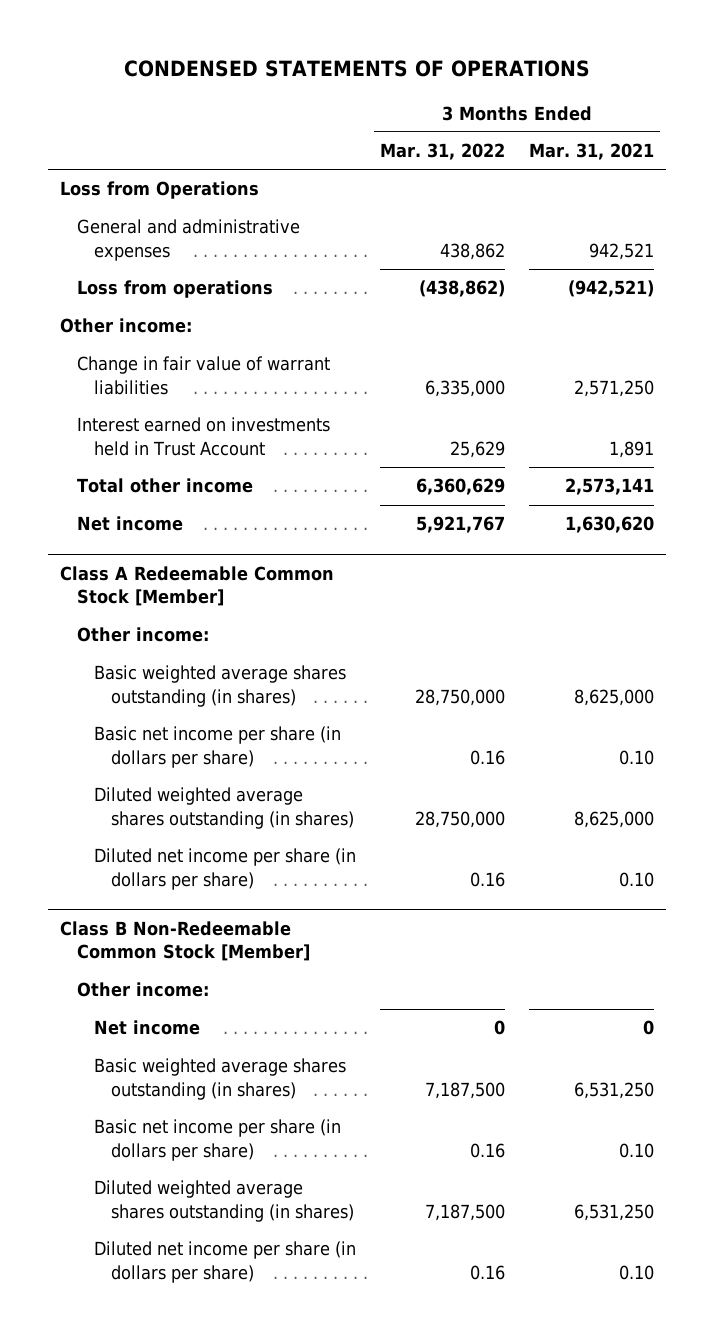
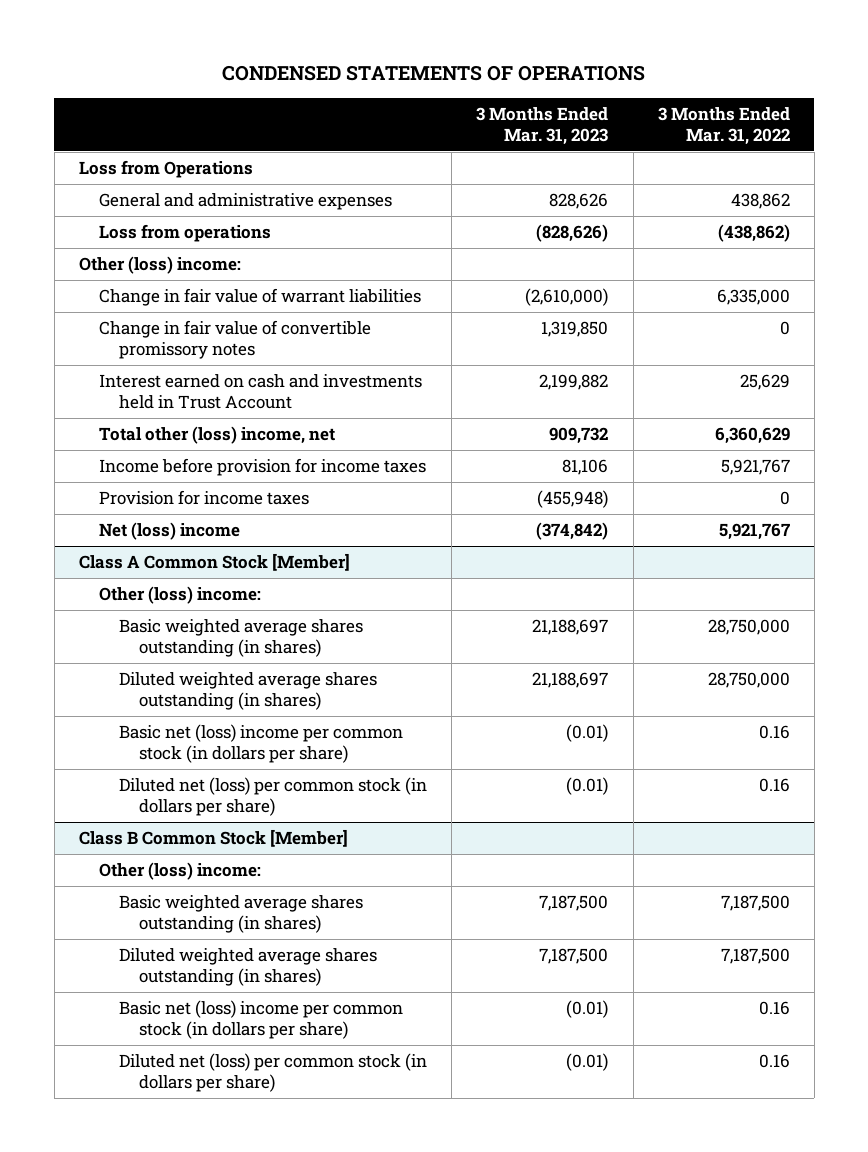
- | 3 Months Ended Mar. 31, 2022 | 3 Months Ended Mar. 31, 2021
+ | 3 Months Ended Mar. 31, 2023 | 3 Months Ended Mar. 31, 2022
- Other income:
+ Other (loss) income:
- Interest earned on investments held in Trust Account | 25,629 | 1,891
- Total other income | 6,360,629 | 2,573,141
- Net income | 5,921,767 | 1,630,620
- Class A Redeemable Common Stock [Member]
- Other income:
+ Change in fair value of convertible promissory notes | 1,319,850 | 0
+ Interest earned on cash and investments held in Trust Account | 2,199,882 | 25,629
+ Total other (loss) income, net | 909,732 | 6,360,629
+ Income before provision for income taxes | 81,106 | 5,921,767
+ Provision for income taxes | (455,948) | 0
+ Net (loss) income | (374,842) | 5,921,767
+ Class A Common Stock [Member]
+ Other (loss) income:
- Basic net income per share (in dollars per share) | 0.16 | 0.10
- Diluted net income per share (in dollars per share) | 0.16 | 0.10
- Class B Non-Redeemable Common Stock [Member]
- Other income:
- Net income | 0 | 0
+ Basic net (loss) income per common stock (in dollars per share) | (0.01) | 0.16
+ Diluted net (loss) per common stock (in dollars per share) | (0.01) | 0.16
+ Class B Common Stock [Member]
+ Other (loss) income:
- Basic net income per share (in dollars per share) | 0.16 | 0.10
- Diluted net income per share (in dollars per share) | 0.16 | 0.10
+ Basic net (loss) income per common stock (in dollars per share) | (0.01) | 0.16
+ Diluted net (loss) per common stock (in dollars per share) | (0.01) | 0.16

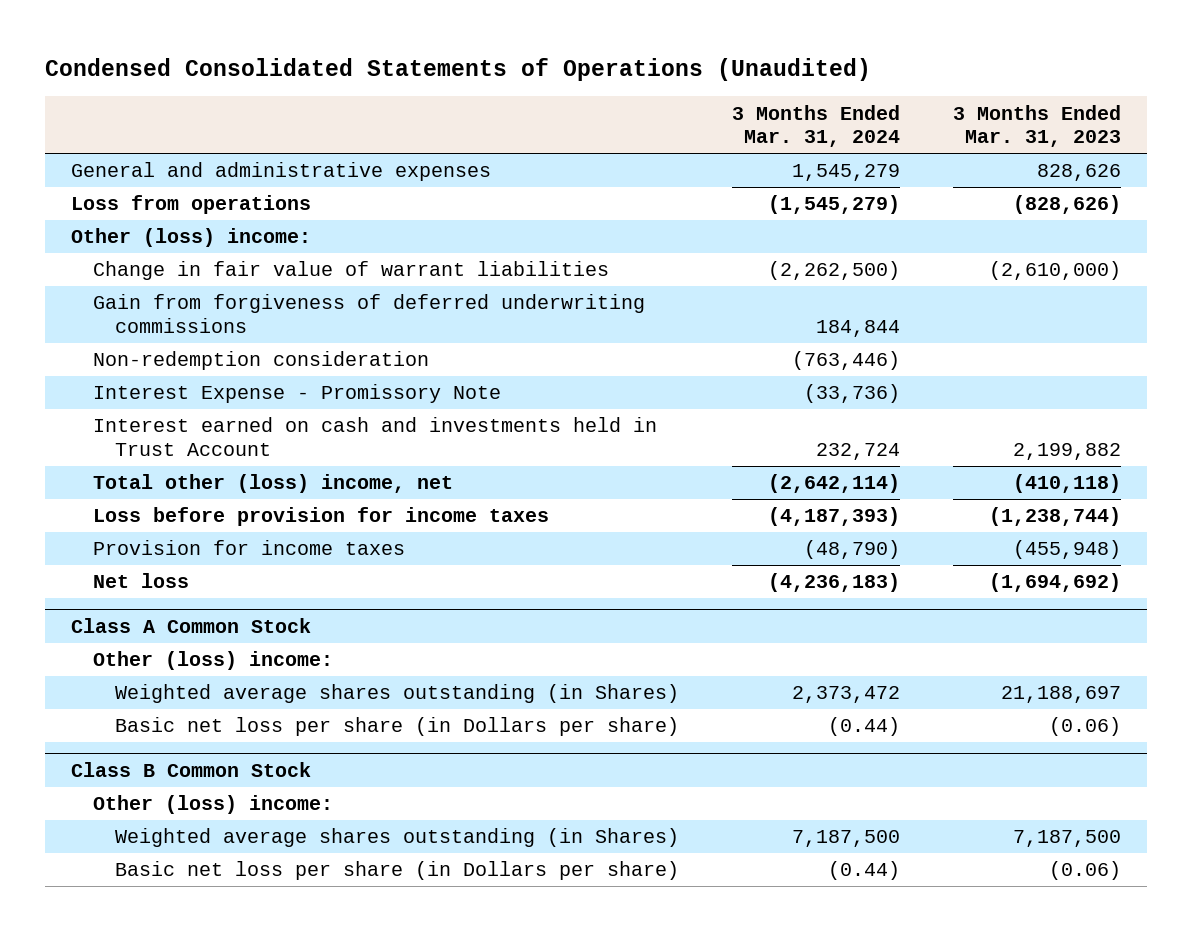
- CONDENSED STATEMENTS OF OPERATIONS
+ Condensed Consolidated Statements of Operations (Unaudited)
- | 3 Months Ended Mar. 31, 2023 | 3 Months Ended Mar. 31, 2022
+ | 3 Months Ended Mar. 31, 2024 | 3 Months Ended Mar. 31, 2023
- Loss from Operations
- Change in fair value of convertible promissory notes | 1,319,850 | 0
+ Gain from forgiveness of deferred underwriting commissions | 184,844 |
+ Non-redemption consideration | (763,446) |
+ Interest Expense - Promissory Note | (33,736) |
- Total other (loss) income, net | 909,732 | 6,360,629
- Income before provision for income taxes | 81,106 | 5,921,767
+ Total other (loss) income, net | (2,642,114) | (410,118)
+ Loss before provision for income taxes | (4,187,393) | (1,238,744)
- Net (loss) income | (374,842) | 5,921,767
- Class A Common Stock [Member]
+ Net loss | (4,236,183) | (1,694,692)
+ Class A Common Stock
- Basic weighted average shares outstanding (in shares) | 21,188,697 | 28,750,000
- Diluted weighted average shares outstanding (in shares) | 21,188,697 | 28,750,000
- Basic net (loss) income per common stock (in dollars per share) | (0.01) | 0.16
- Diluted net (loss) per common stock (in dollars per share) | (0.01) | 0.16
- Class B Common Stock [Member]
+ Weighted average shares outstanding (in Shares) | 2,373,472 | 21,188,697
+ Basic net loss per share (in Dollars per share) | (0.44) | (0.06)
+ Class B Common Stock
- Basic weighted average shares outstanding (in shares) | 7,187,500 | 7,187,500
- Diluted weighted average shares outstanding (in shares) | 7,187,500 | 7,187,500
- Basic net (loss) income per common stock (in dollars per share) | (0.01) | 0.16
- Diluted net (loss) per common stock (in dollars per share) | (0.01) | 0.16
+ Weighted average shares outstanding (in Shares) | 7,187,500 | 7,187,500
+ Basic net loss per share (in Dollars per share) | (0.44) | (0.06)

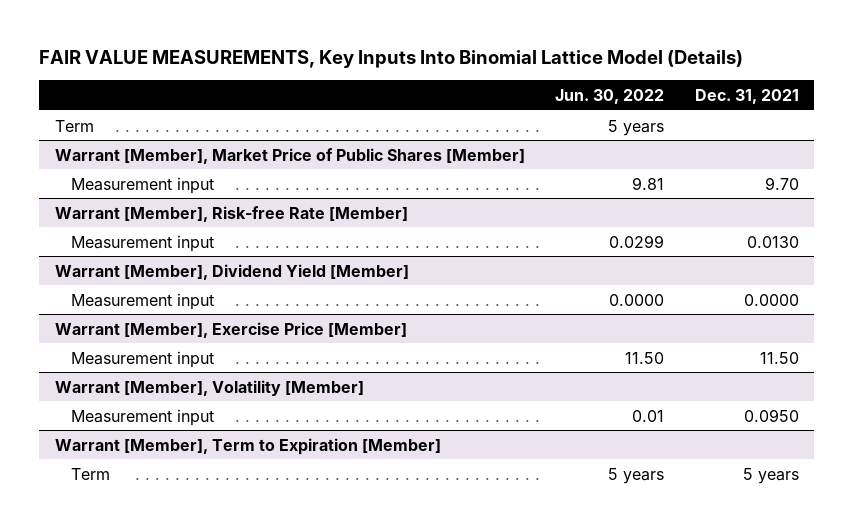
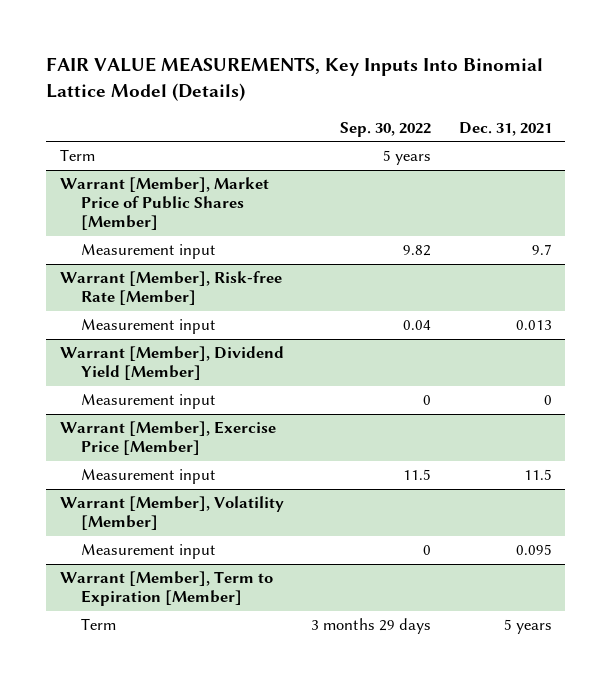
- | Jun. 30, 2022 | Dec. 31, 2021
+ | Sep. 30, 2022 | Dec. 31, 2021
@ Warrant [Member], Market Price of Public Shares [Member]
- Measurement input | 9.81 | 9.70
+ Measurement input | 9.82 | 9.7
@ Warrant [Member], Risk-free Rate [Member]
- Measurement input | 0.0299 | 0.0130
+ Measurement input | 0.04 | 0.013
@ Warrant [Member], Dividend Yield [Member]
- Measurement input | 0.0000 | 0.0000
+ Measurement input | 0 | 0
@ Warrant [Member], Exercise Price [Member]
- Measurement input | 11.50 | 11.50
+ Measurement input | 11.5 | 11.5
@ Warrant [Member], Volatility [Member]
- Measurement input | 0.01 | 0.0950
+ Measurement input | 0 | 0.095

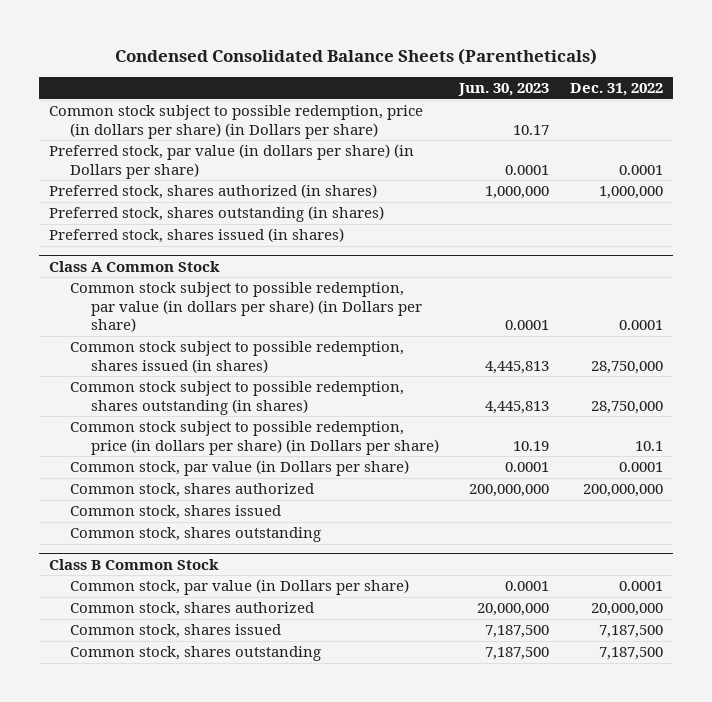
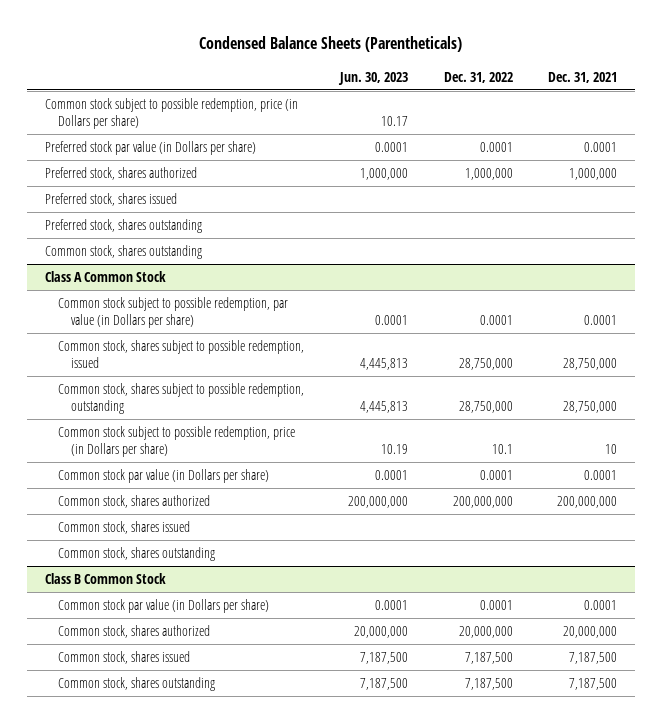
- Condensed Consolidated Balance Sheets (Parentheticals)
+ Condensed Balance Sheets (Parentheticals)
- | Jun. 30, 2023 | Dec. 31, 2022
+ | Jun. 30, 2023 | Dec. 31, 2022 | Dec. 31, 2021
- Common stock subject to possible redemption, price (in dollars per share) (in Dollars per share) | 10.17 |
- Preferred stock, par value (in dollars per share) (in Dollars per share) | 0.0001 | 0.0001
- Preferred stock, shares authorized (in shares) | 1,000,000 | 1,000,000
- Preferred stock, shares outstanding (in shares)
- Preferred stock, shares issued (in shares)
+ Common stock subject to possible redemption, price (in Dollars per share) | 10.17 | |
+ Preferred stock par value (in Dollars per share) | 0.0001 | 0.0001 | 0.0001
+ Preferred stock, shares authorized | 1,000,000 | 1,000,000 | 1,000,000
+ Preferred stock, shares issued
+ Preferred stock, shares outstanding
+ Common stock, shares outstanding
@ Class A Common Stock
- Common stock subject to possible redemption, par value (in dollars per share) (in Dollars per share) | 0.0001 | 0.0001
- Common stock subject to possible redemption, shares issued (in shares) | 4,445,813 | 28,750,000
- Common stock subject to possible redemption, shares outstanding (in shares) | 4,445,813 | 28,750,000
- Common stock subject to possible redemption, price (in dollars per share) (in Dollars per share) | 10.19 | 10.1
- Common stock, par value (in Dollars per share) | 0.0001 | 0.0001
+ Common stock subject to possible redemption, par value (in Dollars per share) | 0.0001 | 0.0001 | 0.0001
+ Common stock, shares subject to possible redemption, issued | 4,445,813 | 28,750,000 | 28,750,000
+ Common stock, shares subject to possible redemption, outstanding | 4,445,813 | 28,750,000 | 28,750,000
+ Common stock subject to possible redemption, price (in Dollars per share) | 10.19 | 10.1 | 10
+ Common stock par value (in Dollars per share) | 0.0001 | 0.0001 | 0.0001
@ Class B Common Stock
- Common stock, par value (in Dollars per share) | 0.0001 | 0.0001
+ Common stock par value (in Dollars per share) | 0.0001 | 0.0001 | 0.0001

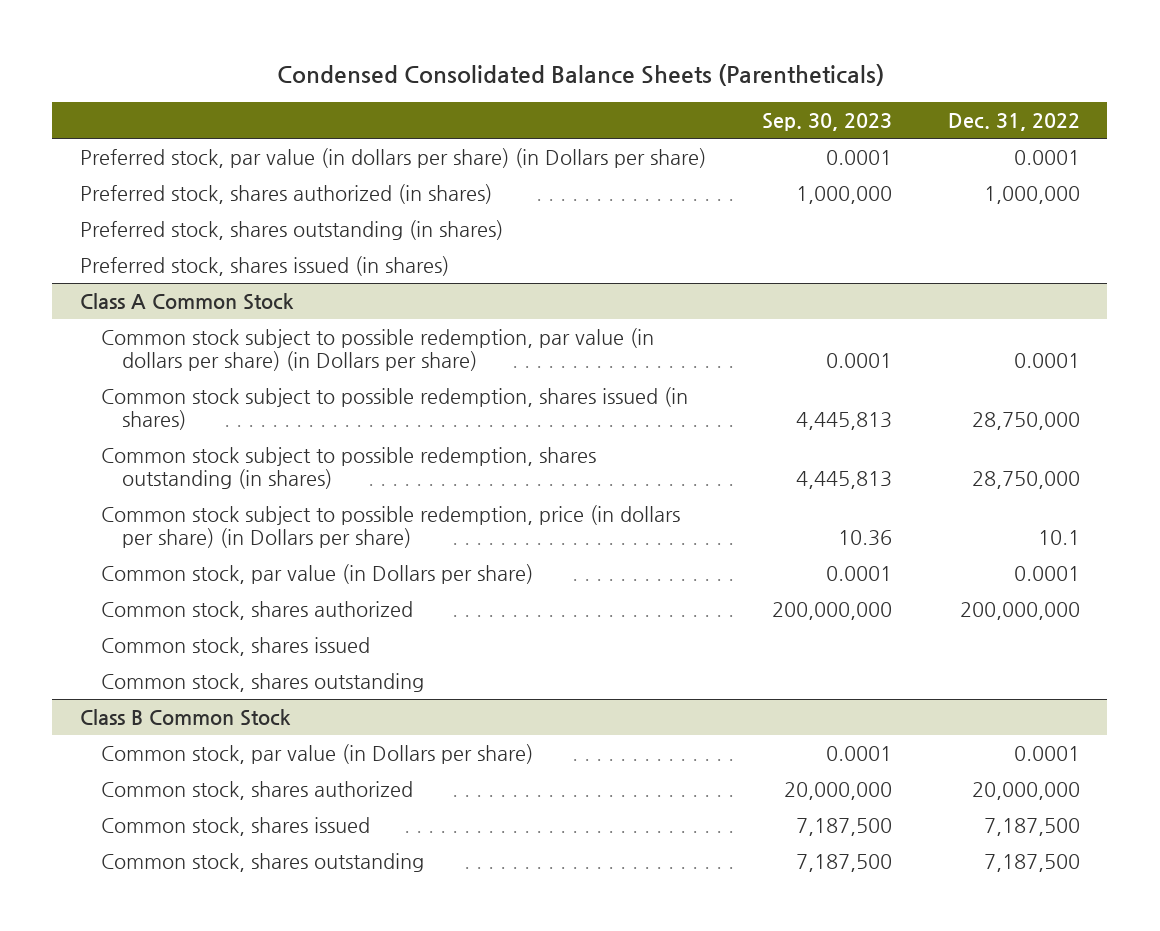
- Condensed Balance Sheets (Parentheticals)
+ Condensed Consolidated Balance Sheets (Parentheticals)
- | Jun. 30, 2023 | Dec. 31, 2022 | Dec. 31, 2021
+ | Sep. 30, 2023 | Dec. 31, 2022
- Common stock subject to possible redemption, price (in Dollars per share) | 10.17 | |
- Preferred stock par value (in Dollars per share) | 0.0001 | 0.0001 | 0.0001
- Preferred stock, shares authorized | 1,000,000 | 1,000,000 | 1,000,000
- Preferred stock, shares issued
- Preferred stock, shares outstanding
- Common stock, shares outstanding
+ Preferred stock, par value (in dollars per share) (in Dollars per share) | 0.0001 | 0.0001
+ Preferred stock, shares authorized (in shares) | 1,000,000 | 1,000,000
+ Preferred stock, shares outstanding (in shares)
+ Preferred stock, shares issued (in shares)
@ Class A Common Stock
- Common stock subject to possible redemption, par value (in Dollars per share) | 0.0001 | 0.0001 | 0.0001
- Common stock, shares subject to possible redemption, issued | 4,445,813 | 28,750,000 | 28,750,000
- Common stock, shares subject to possible redemption, outstanding | 4,445,813 | 28,750,000 | 28,750,000
- Common stock subject to possible redemption, price (in Dollars per share) | 10.19 | 10.1 | 10
- Common stock par value (in Dollars per share) | 0.0001 | 0.0001 | 0.0001
+ Common stock subject to possible redemption, par value (in dollars per share) (in Dollars per share) | 0.0001 | 0.0001
+ Common stock subject to possible redemption, shares issued (in shares) | 4,445,813 | 28,750,000
+ Common stock subject to possible redemption, shares outstanding (in shares) | 4,445,813 | 28,750,000
+ Common stock subject to possible redemption, price (in dollars per share) (in Dollars per share) | 10.36 | 10.1
+ Common stock, par value (in Dollars per share) | 0.0001 | 0.0001
@ Class B Common Stock
- Common stock par value (in Dollars per share) | 0.0001 | 0.0001 | 0.0001
+ Common stock, par value (in Dollars per share) | 0.0001 | 0.0001

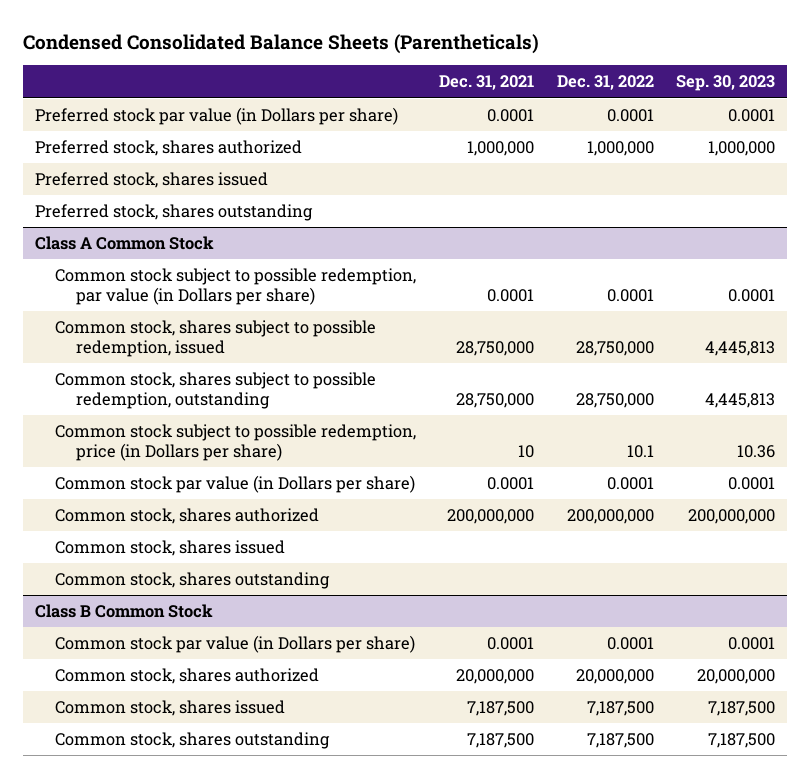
- | Sep. 30, 2023 | Dec. 31, 2022
+ | Dec. 31, 2021 | Dec. 31, 2022 | Sep. 30, 2023
- Preferred stock, par value (in dollars per share) (in Dollars per share) | 0.0001 | 0.0001
- Preferred stock, shares authorized (in shares) | 1,000,000 | 1,000,000
- Preferred stock, shares outstanding (in shares)
- Preferred stock, shares issued (in shares)
+ Preferred stock par value (in Dollars per share) | 0.0001 | 0.0001 | 0.0001
+ Preferred stock, shares authorized | 1,000,000 | 1,000,000 | 1,000,000
+ Preferred stock, shares issued
+ Preferred stock, shares outstanding
@ Class A Common Stock
- Common stock subject to possible redemption, par value (in dollars per share) (in Dollars per share) | 0.0001 | 0.0001
- Common stock subject to possible redemption, shares issued (in shares) | 4,445,813 | 28,750,000
- Common stock subject to possible redemption, shares outstanding (in shares) | 4,445,813 | 28,750,000
- Common stock subject to possible redemption, price (in dollars per share) (in Dollars per share) | 10.36 | 10.1
- Common stock, par value (in Dollars per share) | 0.0001 | 0.0001
+ Common stock subject to possible redemption, par value (in Dollars per share) | 0.0001 | 0.0001 | 0.0001
+ Common stock, shares subject to possible redemption, issued | 28,750,000 | 28,750,000 | 4,445,813
+ Common stock, shares subject to possible redemption, outstanding | 28,750,000 | 28,750,000 | 4,445,813
+ Common stock subject to possible redemption, price (in Dollars per share) | 10 | 10.1 | 10.36
+ Common stock par value (in Dollars per share) | 0.0001 | 0.0001 | 0.0001
@ Class B Common Stock
- Common stock, par value (in Dollars per share) | 0.0001 | 0.0001
+ Common stock par value (in Dollars per share) | 0.0001 | 0.0001 | 0.0001

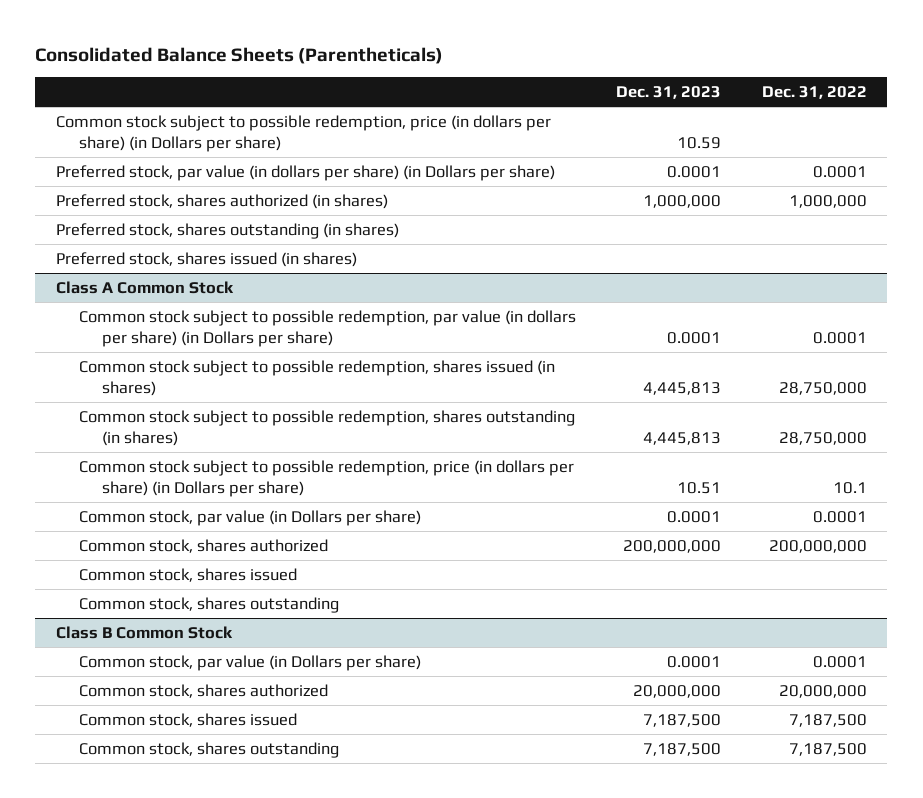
- Condensed Consolidated Balance Sheets (Parentheticals)
+ Consolidated Balance Sheets (Parentheticals)
- | Dec. 31, 2021 | Dec. 31, 2022 | Sep. 30, 2023
+ | Dec. 31, 2023 | Dec. 31, 2022
- Preferred stock par value (in Dollars per share) | 0.0001 | 0.0001 | 0.0001
- Preferred stock, shares authorized | 1,000,000 | 1,000,000 | 1,000,000
- Preferred stock, shares issued
- Preferred stock, shares outstanding
+ Common stock subject to possible redemption, price (in dollars per share) (in Dollars per share) | 10.59 |
+ Preferred stock, par value (in dollars per share) (in Dollars per share) | 0.0001 | 0.0001
+ Preferred stock, shares authorized (in shares) | 1,000,000 | 1,000,000
+ Preferred stock, shares outstanding (in shares)
+ Preferred stock, shares issued (in shares)
@ Class A Common Stock
- Common stock subject to possible redemption, par value (in Dollars per share) | 0.0001 | 0.0001 | 0.0001
- Common stock, shares subject to possible redemption, issued | 28,750,000 | 28,750,000 | 4,445,813
- Common stock, shares subject to possible redemption, outstanding | 28,750,000 | 28,750,000 | 4,445,813
- Common stock subject to possible redemption, price (in Dollars per share) | 10 | 10.1 | 10.36
- Common stock par value (in Dollars per share) | 0.0001 | 0.0001 | 0.0001
+ Common stock subject to possible redemption, par value (in dollars per share) (in Dollars per share) | 0.0001 | 0.0001
+ Common stock subject to possible redemption, shares issued (in shares) | 4,445,813 | 28,750,000
+ Common stock subject to possible redemption, shares outstanding (in shares) | 4,445,813 | 28,750,000
+ Common stock subject to possible redemption, price (in dollars per share) (in Dollars per share) | 10.51 | 10.1
+ Common stock, par value (in Dollars per share) | 0.0001 | 0.0001
@ Class B Common Stock
- Common stock par value (in Dollars per share) | 0.0001 | 0.0001 | 0.0001
+ Common stock, par value (in Dollars per share) | 0.0001 | 0.0001

